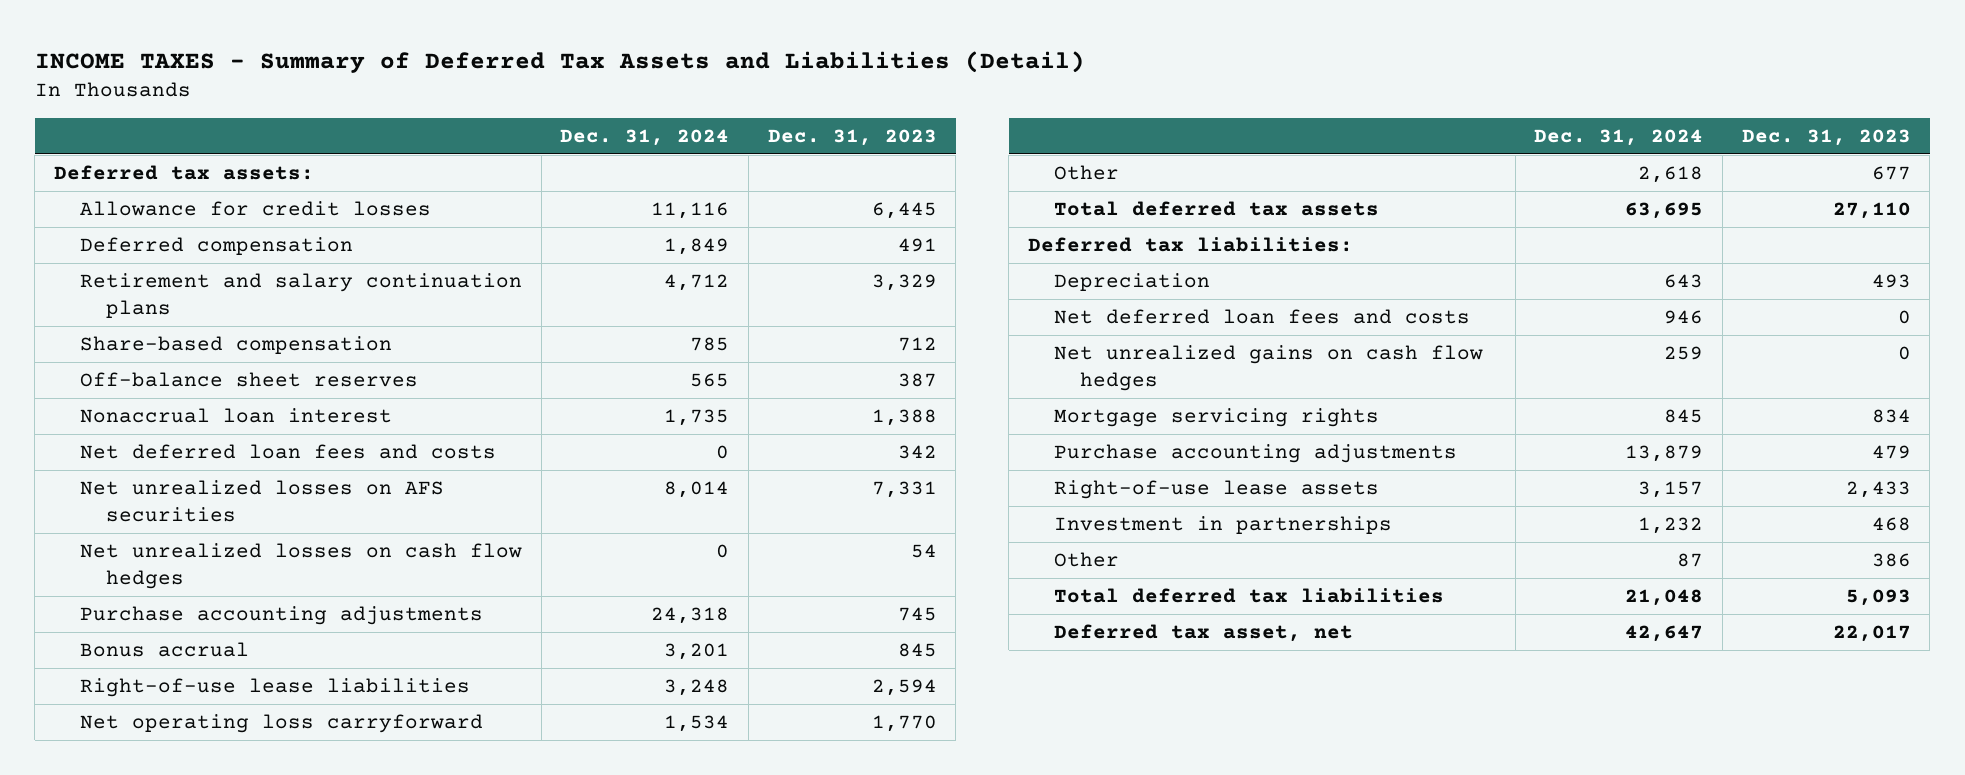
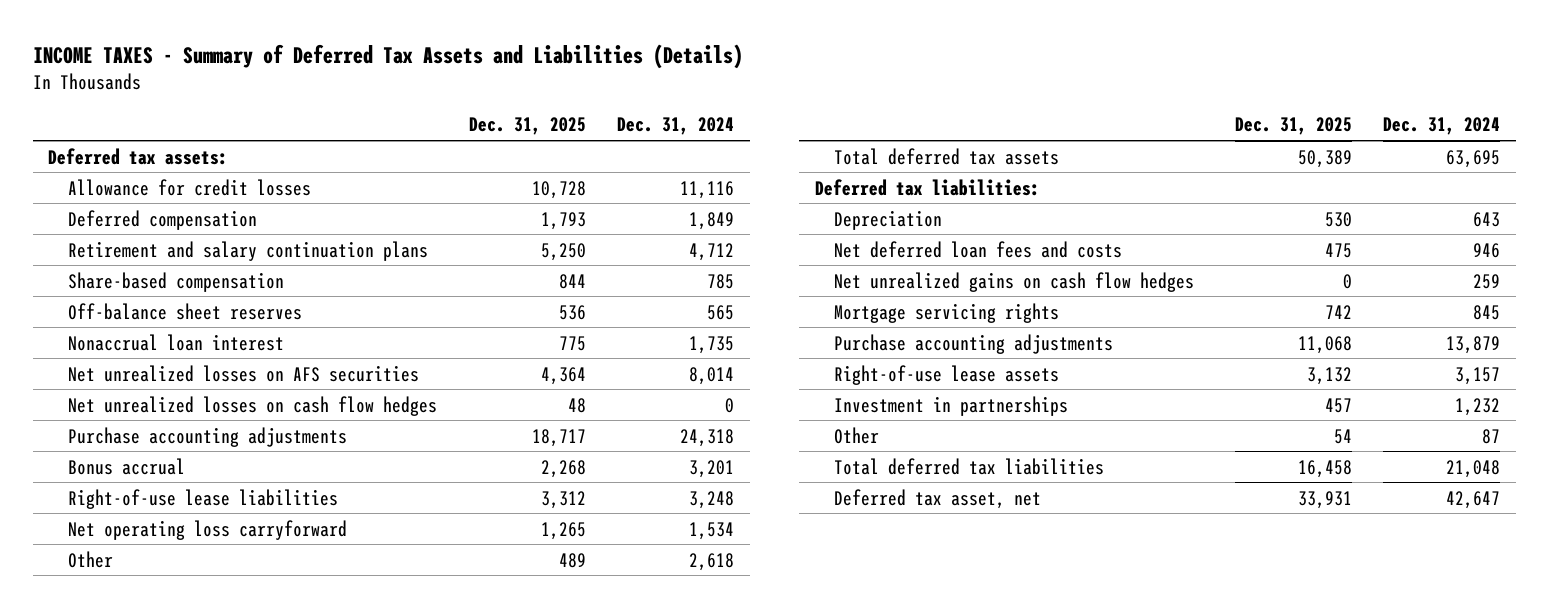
- INCOME TAXES - Summary of Deferred Tax Assets and Liabilities (Detail)
+ INCOME TAXES - Summary of Deferred Tax Assets and Liabilities (Details)
- | Dec. 31, 2024 | Dec. 31, 2023
+ | Dec. 31, 2025 | Dec. 31, 2024
- Net deferred loan fees and costs | 0 | 342

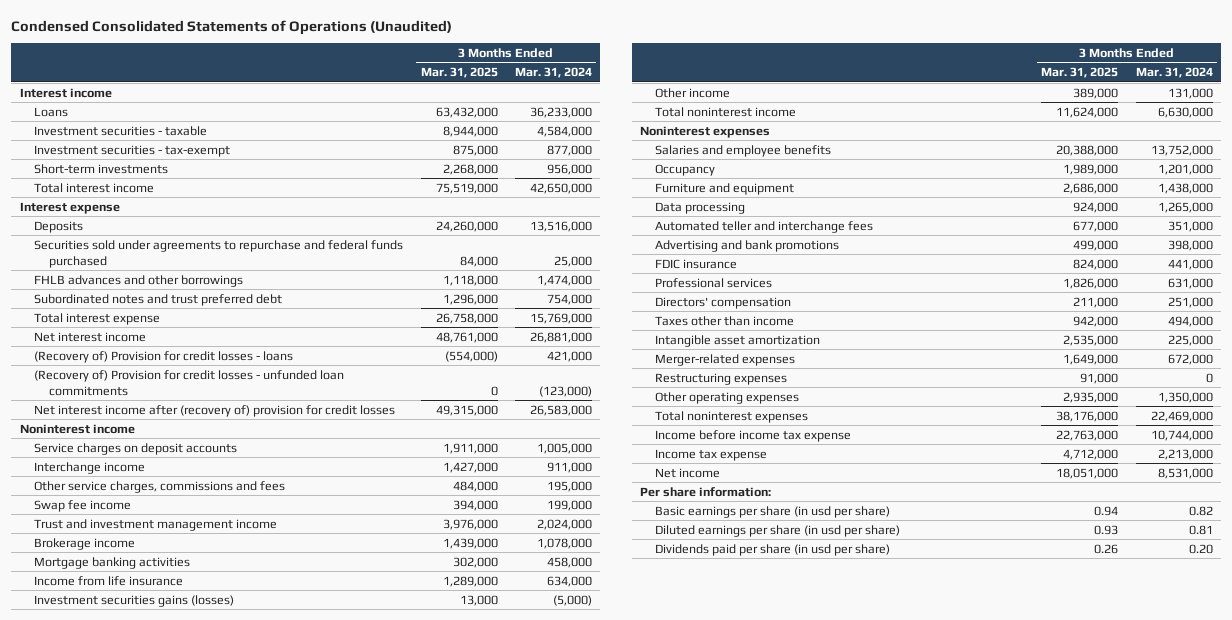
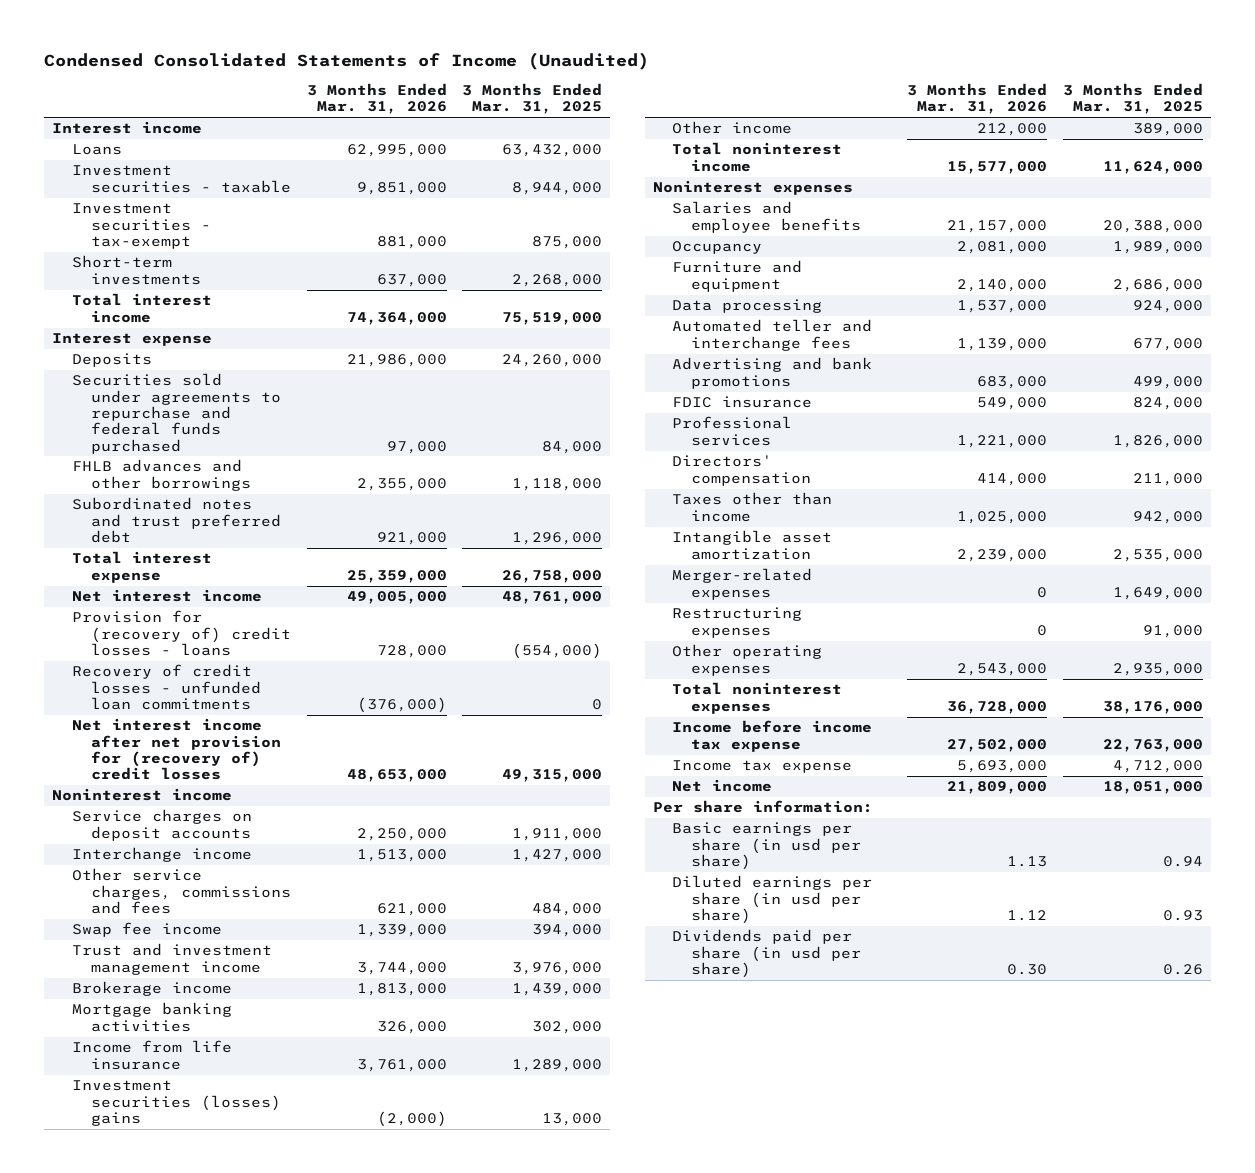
- Condensed Consolidated Statements of Operations (Unaudited)
+ Condensed Consolidated Statements of Income (Unaudited)
- | 3 Months Ended Mar. 31, 2025 | 3 Months Ended Mar. 31, 2024
+ | 3 Months Ended Mar. 31, 2026 | 3 Months Ended Mar. 31, 2025
- (Recovery of) Provision for credit losses - loans | (554,000) | 421,000
- (Recovery of) Provision for credit losses - unfunded loan commitments | 0 | (123,000)
- Net interest income after (recovery of) provision for credit losses | 49,315,000 | 26,583,000
+ Provision for (recovery of) credit losses - loans | 728,000 | (554,000)
+ Recovery of credit losses - unfunded loan commitments | (376,000) | 0
+ Net interest income after net provision for (recovery of) credit losses | 48,653,000 | 49,315,000
- Investment securities gains (losses) | 13,000 | (5,000)
+ Investment securities (losses) gains | (2,000) | 13,000

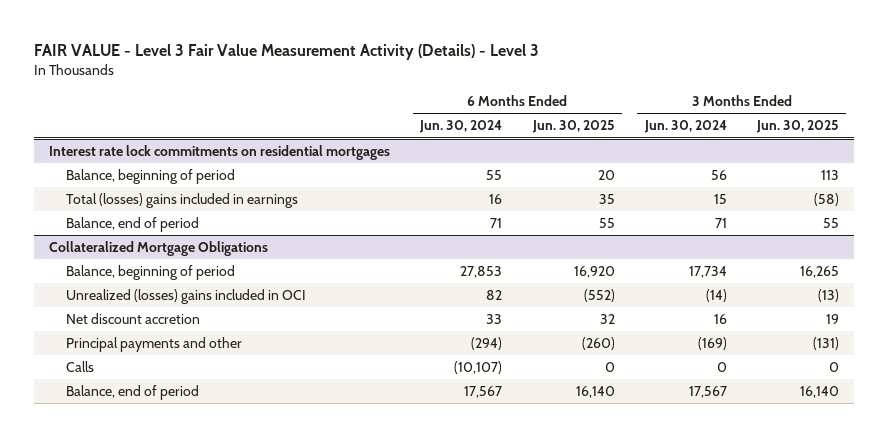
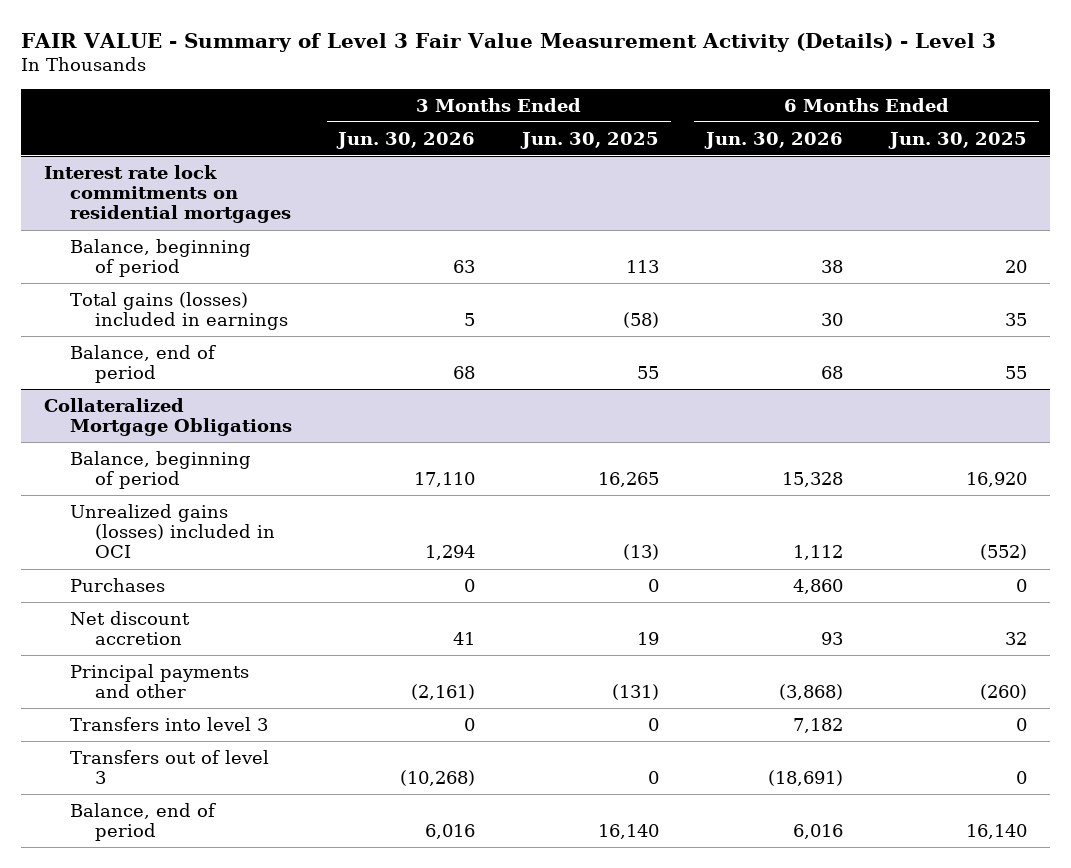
- FAIR VALUE - Level 3 Fair Value Measurement Activity (Details) - Level 3
+ FAIR VALUE - Summary of Level 3 Fair Value Measurement Activity (Details) - Level 3
- | 6 Months Ended Jun. 30, 2024 | 6 Months Ended Jun. 30, 2025 | 3 Months Ended Jun. 30, 2024 | 3 Months Ended Jun. 30, 2025
+ | 3 Months Ended Jun. 30, 2026 | 3 Months Ended Jun. 30, 2025 | 6 Months Ended Jun. 30, 2026 | 6 Months Ended Jun. 30, 2025
@ Interest rate lock commitments on residential mortgages
- Total (losses) gains included in earnings | 16 | 35 | 15 | (58)
+ Total gains (losses) included in earnings | 5 | (58) | 30 | 35
@ Collateralized Mortgage Obligations
- Unrealized (losses) gains included in OCI | 82 | (552) | (14) | (13)
+ Unrealized gains (losses) included in OCI | 1,294 | (13) | 1,112 | (552)
+ Purchases | 0 | 0 | 4,860 | 0
- Calls | (10,107) | 0 | 0 | 0
+ Transfers into level 3 | 0 | 0 | 7,182 | 0
+ Transfers out of level 3 | (10,268) | 0 | (18,691) | 0

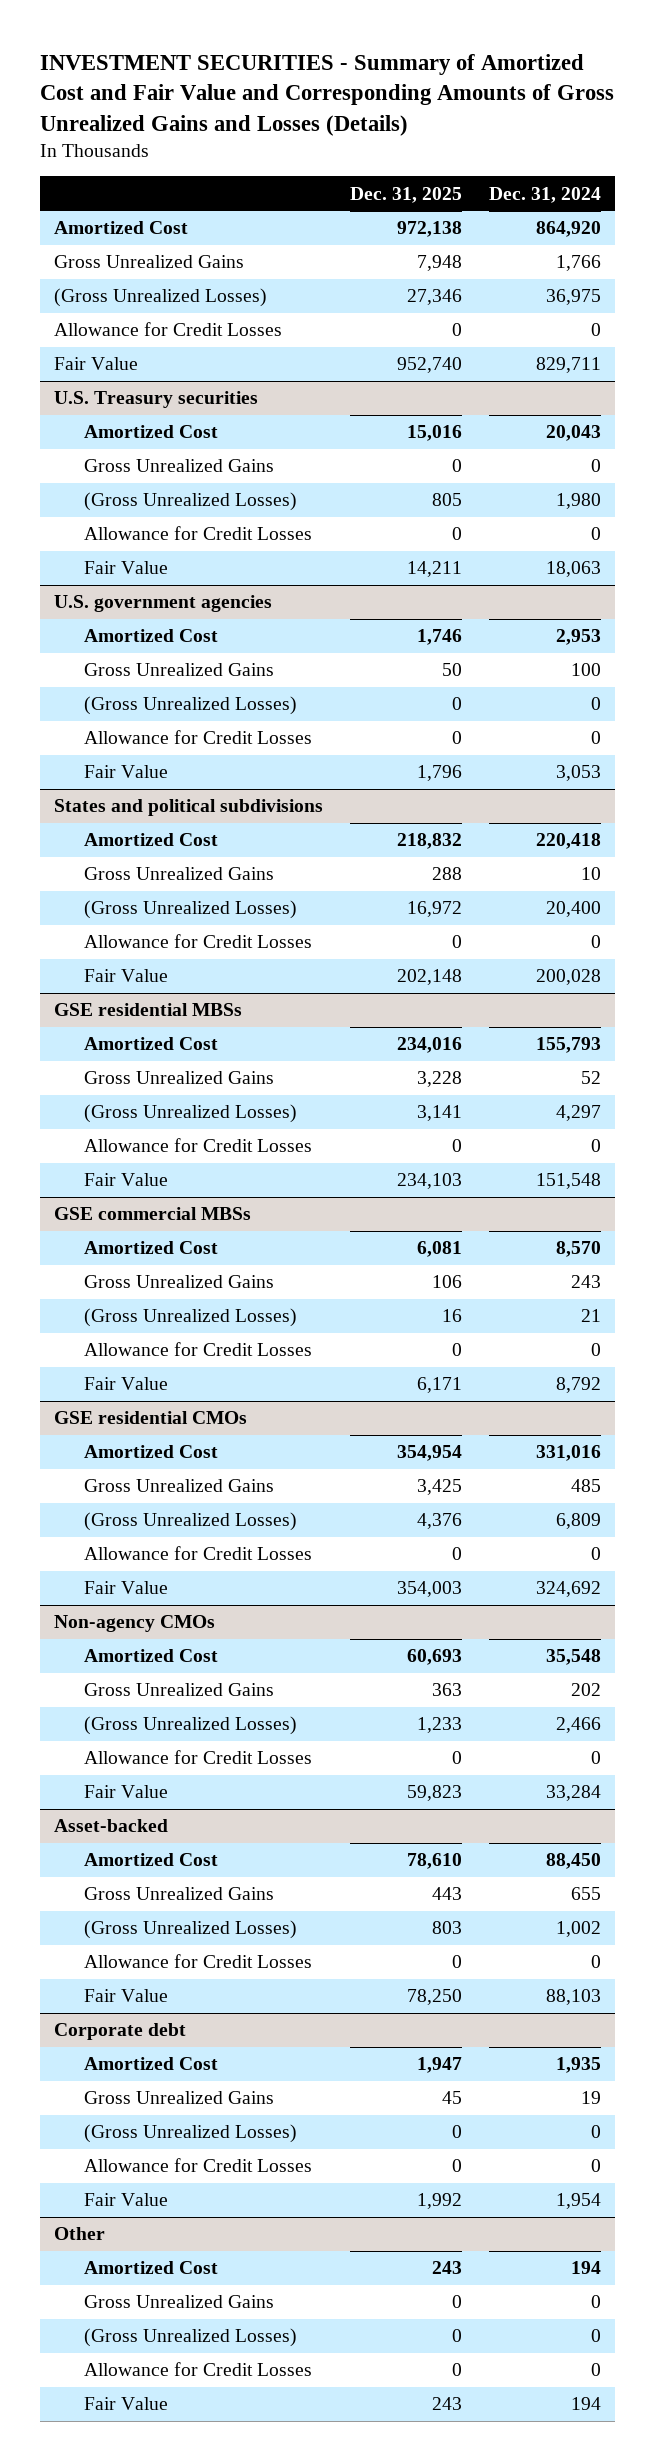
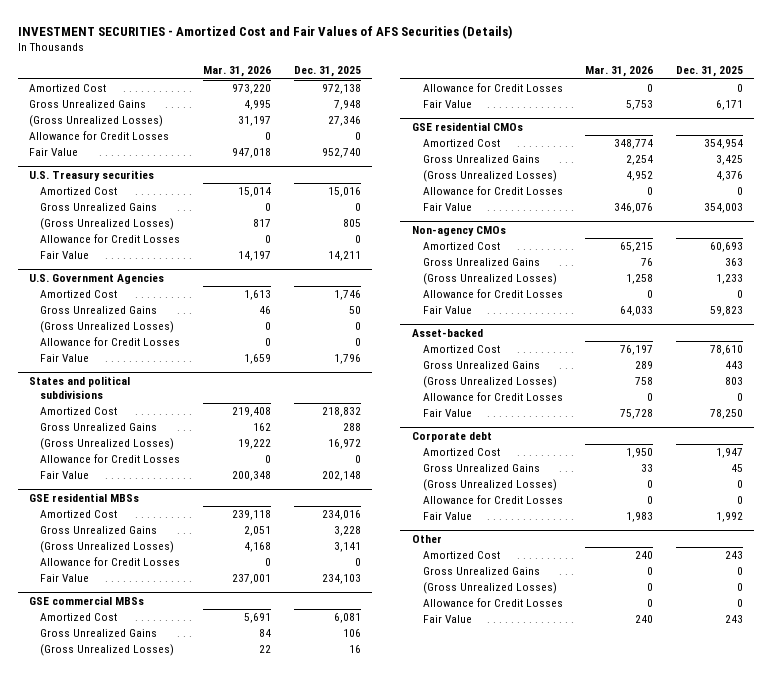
- INVESTMENT SECURITIES - Summary of Amortized Cost and Fair Value and Corresponding Amounts of Gross Unrealized Gains and Losses (Details)
+ INVESTMENT SECURITIES - Amortized Cost and Fair Values of AFS Securities (Details)
- | Dec. 31, 2025 | Dec. 31, 2024
+ | Mar. 31, 2026 | Dec. 31, 2025
- U.S. government agencies
+ U.S. Government Agencies

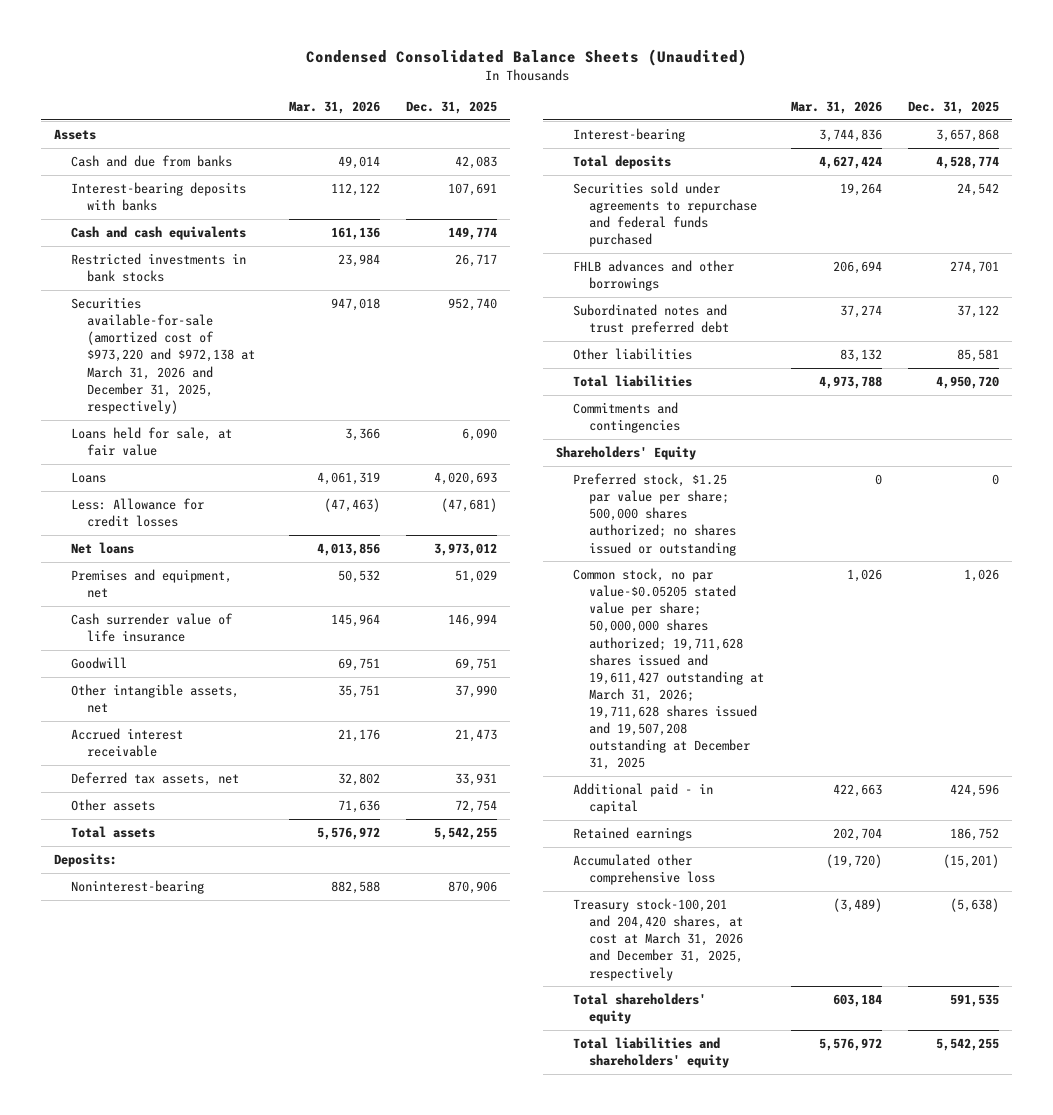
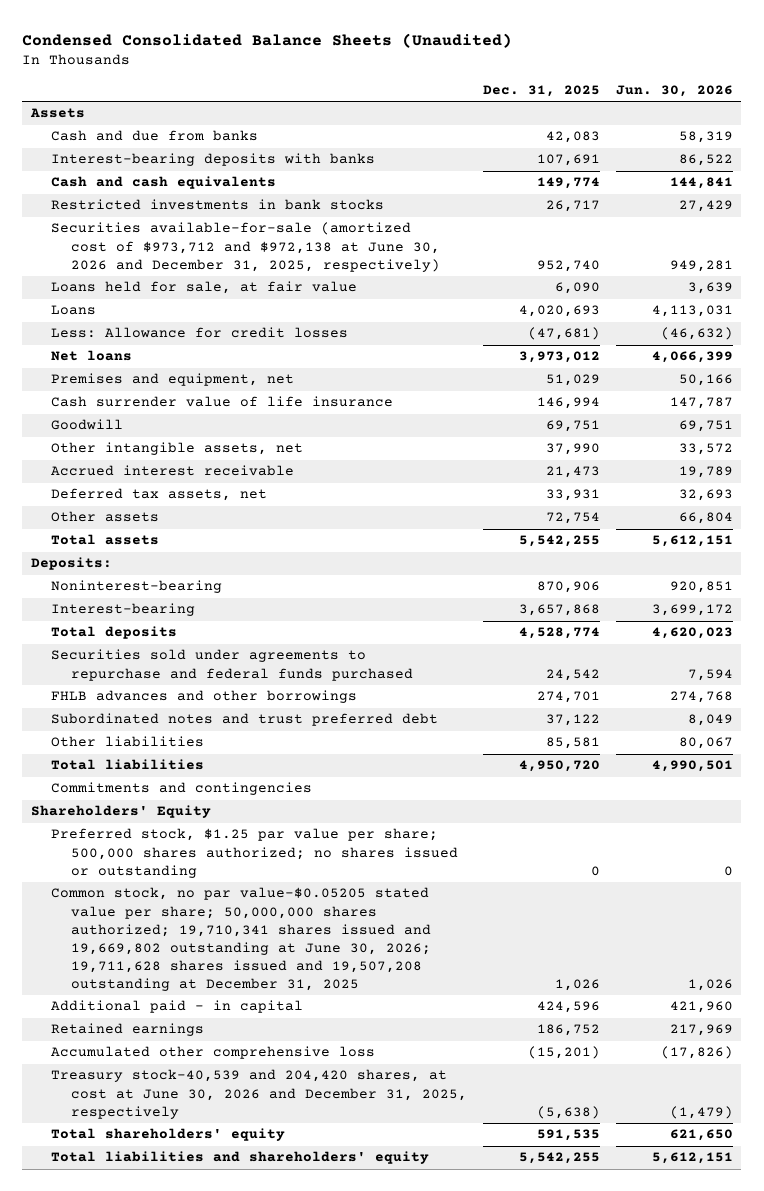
- | Mar. 31, 2026 | Dec. 31, 2025
+ | Dec. 31, 2025 | Jun. 30, 2026
- Securities available-for-sale (amortized cost of $973,220 and $972,138 at March 31, 2026 and December 31, 2025, respectively) | 947,018 | 952,740
+ Securities available-for-sale (amortized cost of $973,712 and $972,138 at June 30, 2026 and December 31, 2025, respectively) | 952,740 | 949,281
- Common stock, no par value-$0.05205 stated value per share; 50,000,000 shares authorized; 19,711,628 shares issued and 19,611,427 outstanding at March 31, 2026; 19,711,628 shares issued and 19,507,208 outstanding at December 31, 2025 | 1,026 | 1,026
+ Common stock, no par value-$0.05205 stated value per share; 50,000,000 shares authorized; 19,710,341 shares issued and 19,669,802 outstanding at June 30, 2026; 19,711,628 shares issued and 19,507,208 outstanding at December 31, 2025 | 1,026 | 1,026
- Treasury stock-100,201 and 204,420 shares, at cost at March 31, 2026 and December 31, 2025, respectively | (3,489) | (5,638)
+ Treasury stock-40,539 and 204,420 shares, at cost at June 30, 2026 and December 31, 2025, respectively | (5,638) | (1,479)

